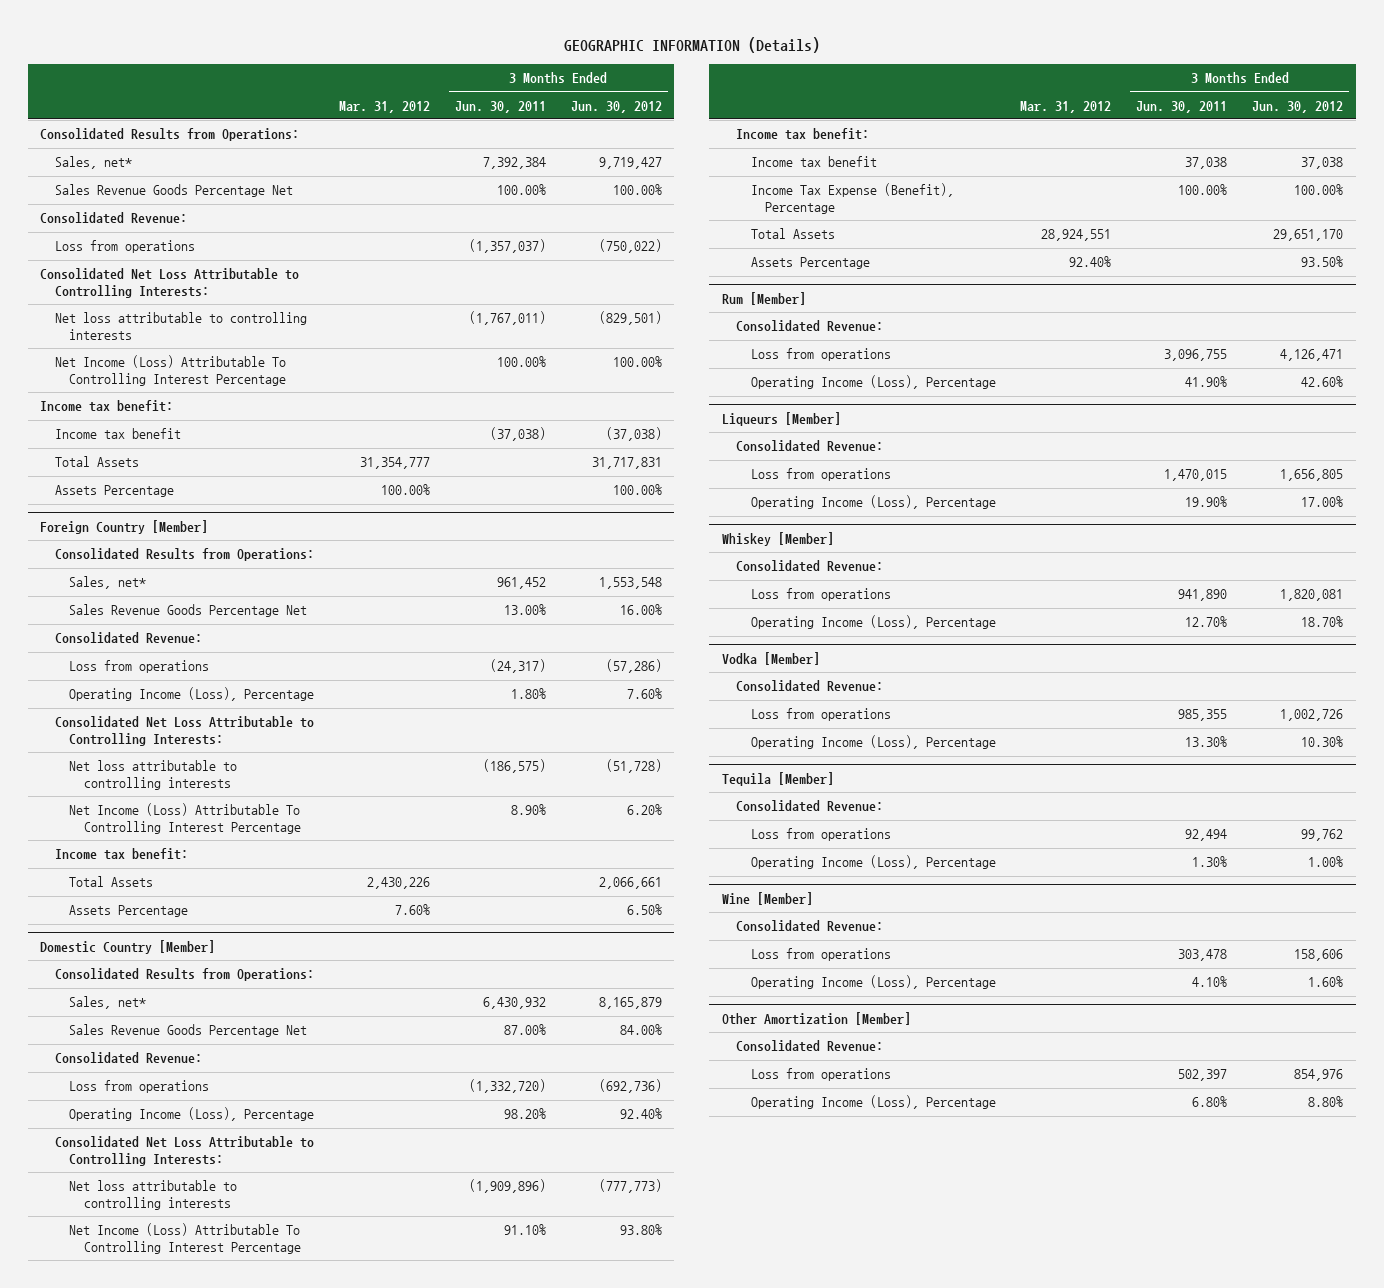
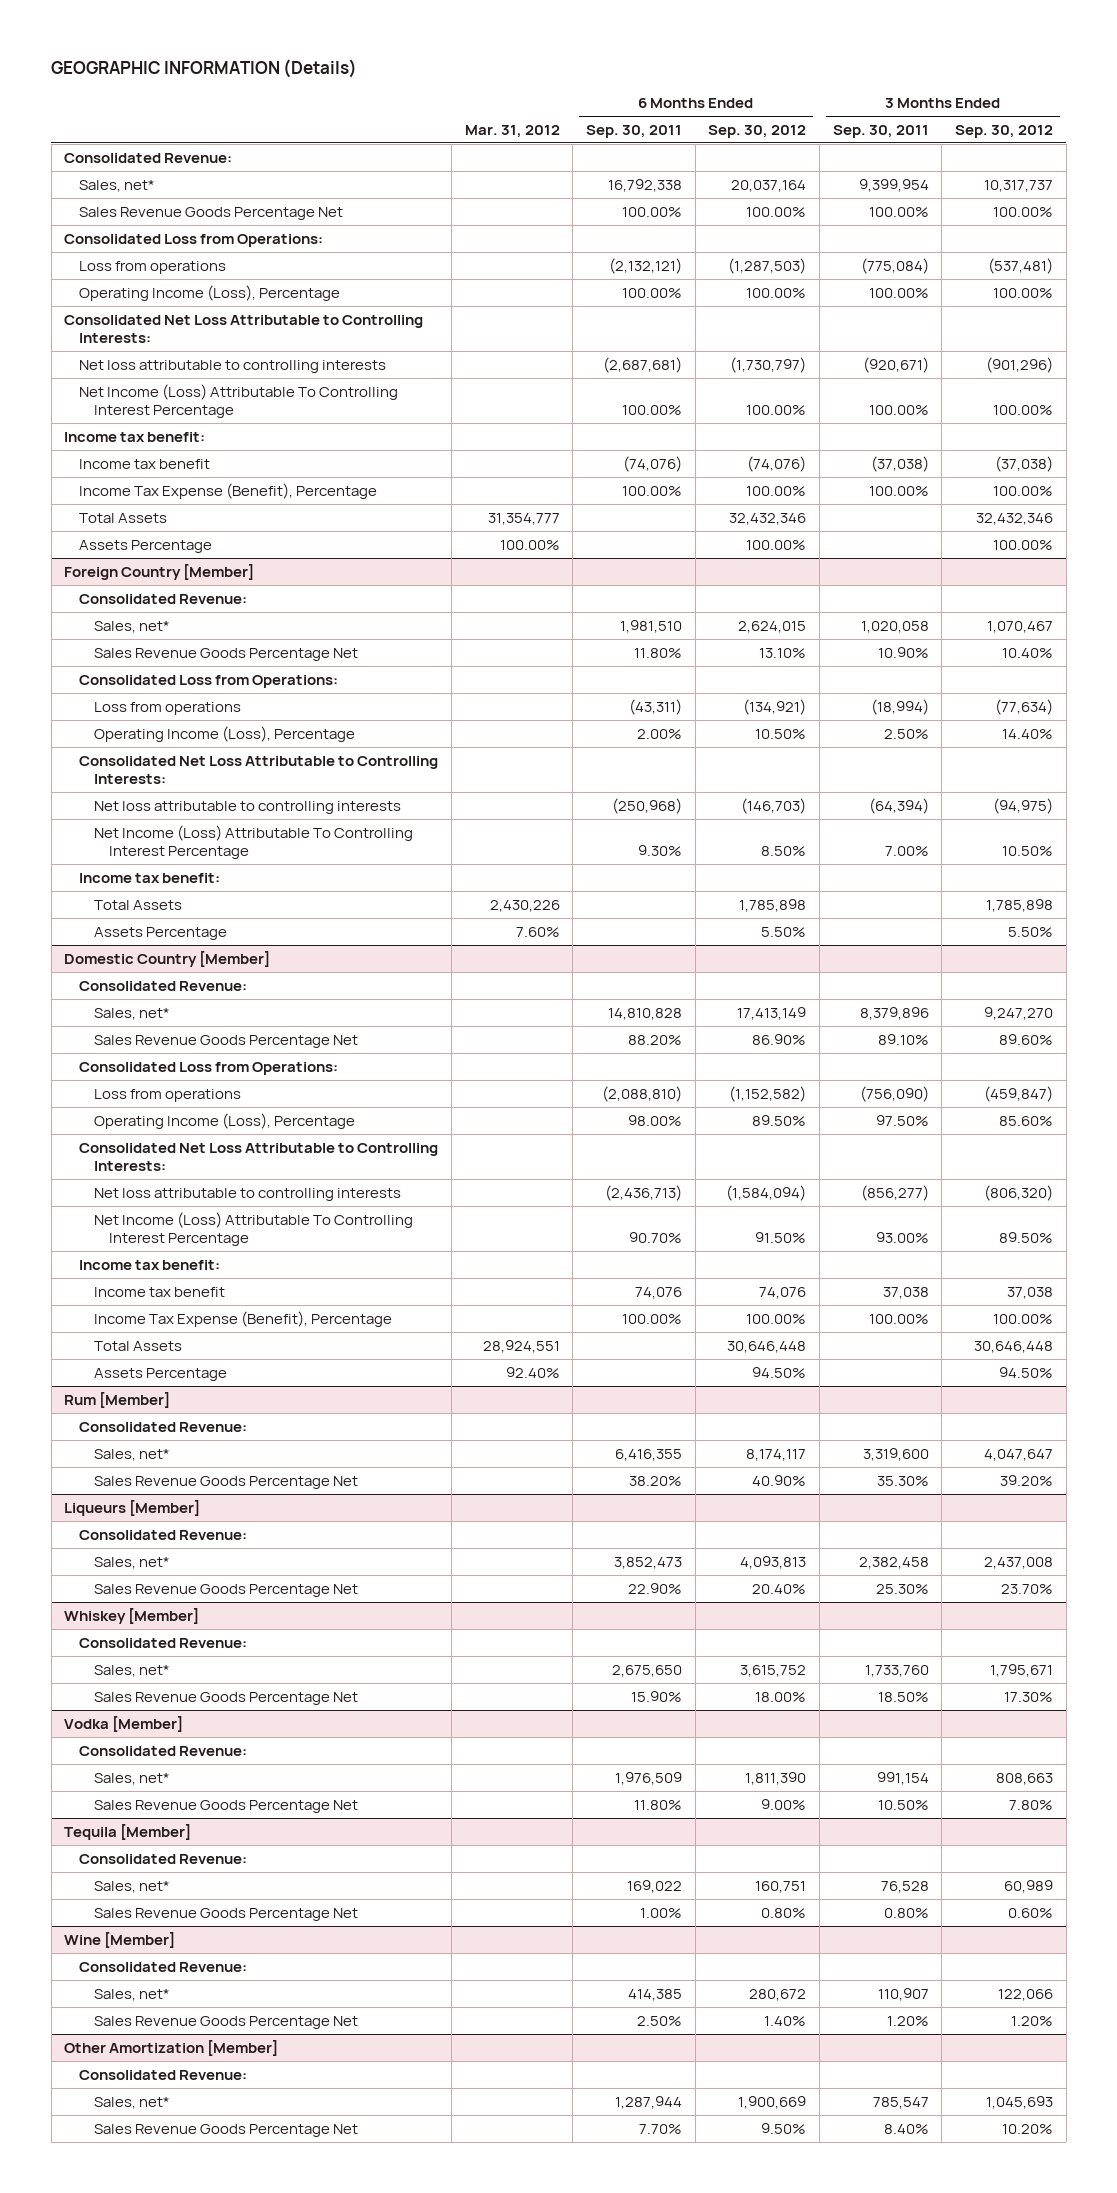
- | Mar. 31, 2012 | 3 Months Ended Jun. 30, 2011 | 3 Months Ended Jun. 30, 2012
+ | Mar. 31, 2012 | 6 Months Ended Sep. 30, 2011 | 6 Months Ended Sep. 30, 2012 | 3 Months Ended Sep. 30, 2011 | 3 Months Ended Sep. 30, 2012
- Consolidated Results from Operations:
moved up: Consolidated Revenue:
+ Consolidated Loss from Operations:
+ Operating Income (Loss), Percentage | | 100.00% | 100.00% | 100.00% | 100.00%
+ Income Tax Expense (Benefit), Percentage | | 100.00% | 100.00% | 100.00% | 100.00%
@ Foreign Country [Member]
- Consolidated Results from Operations:
moved up: Consolidated Revenue:
+ Consolidated Loss from Operations:
@ Domestic Country [Member]
- Consolidated Results from Operations:
moved up: Consolidated Revenue:
+ Consolidated Loss from Operations:
@ Rum [Member]
- Loss from operations | | 3,096,755 | 4,126,471
- Operating Income (Loss), Percentage | | 41.90% | 42.60%
+ Sales, net* | | 6,416,355 | 8,174,117 | 3,319,600 | 4,047,647
+ Sales Revenue Goods Percentage Net | | 38.20% | 40.90% | 35.30% | 39.20%
@ Liqueurs [Member]
- Loss from operations | | 1,470,015 | 1,656,805
- Operating Income (Loss), Percentage | | 19.90% | 17.00%
+ Sales, net* | | 3,852,473 | 4,093,813 | 2,382,458 | 2,437,008
+ Sales Revenue Goods Percentage Net | | 22.90% | 20.40% | 25.30% | 23.70%
@ Whiskey [Member]
- Loss from operations | | 941,890 | 1,820,081
- Operating Income (Loss), Percentage | | 12.70% | 18.70%
+ Sales, net* | | 2,675,650 | 3,615,752 | 1,733,760 | 1,795,671
+ Sales Revenue Goods Percentage Net | | 15.90% | 18.00% | 18.50% | 17.30%
@ Vodka [Member]
- Loss from operations | | 985,355 | 1,002,726
- Operating Income (Loss), Percentage | | 13.30% | 10.30%
+ Sales, net* | | 1,976,509 | 1,811,390 | 991,154 | 808,663
+ Sales Revenue Goods Percentage Net | | 11.80% | 9.00% | 10.50% | 7.80%
@ Tequila [Member]
- Loss from operations | | 92,494 | 99,762
- Operating Income (Loss), Percentage | | 1.30% | 1.00%
+ Sales, net* | | 169,022 | 160,751 | 76,528 | 60,989
+ Sales Revenue Goods Percentage Net | | 1.00% | 0.80% | 0.80% | 0.60%
@ Wine [Member]
- Loss from operations | | 303,478 | 158,606
- Operating Income (Loss), Percentage | | 4.10% | 1.60%
+ Sales, net* | | 414,385 | 280,672 | 110,907 | 122,066
+ Sales Revenue Goods Percentage Net | | 2.50% | 1.40% | 1.20% | 1.20%
@ Other Amortization [Member]
- Loss from operations | | 502,397 | 854,976
- Operating Income (Loss), Percentage | | 6.80% | 8.80%
+ Sales, net* | | 1,287,944 | 1,900,669 | 785,547 | 1,045,693
+ Sales Revenue Goods Percentage Net | | 7.70% | 9.50% | 8.40% | 10.20%

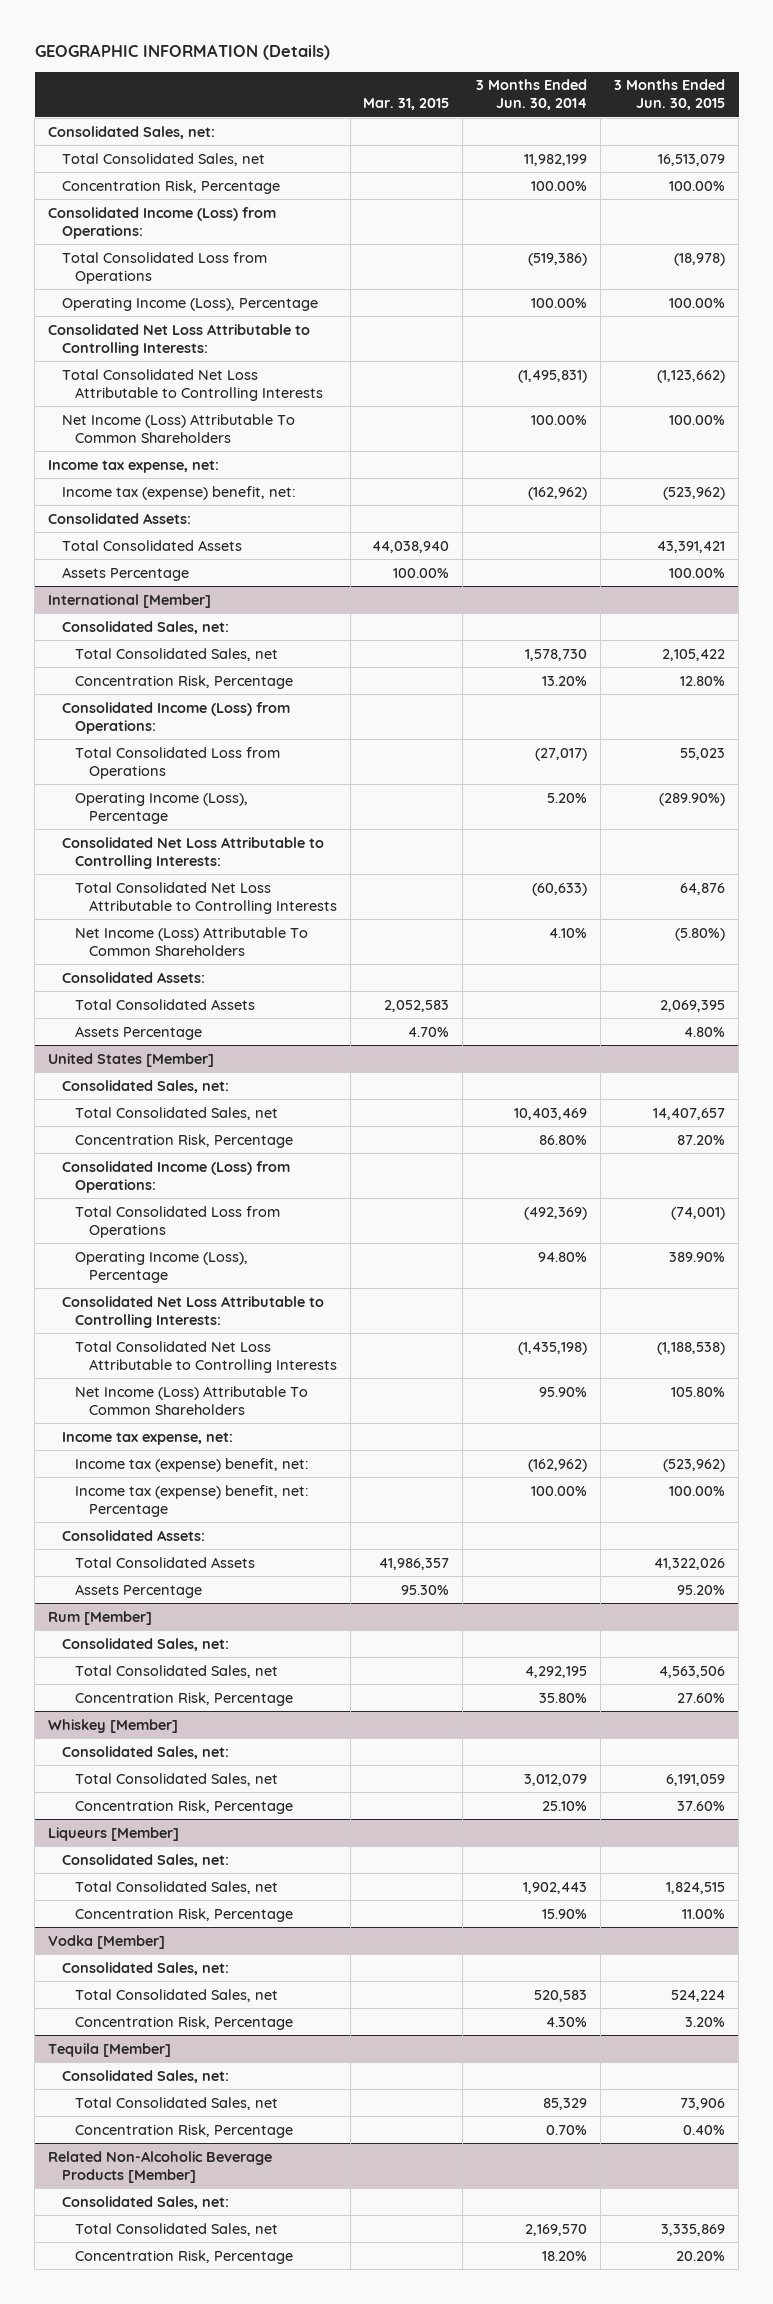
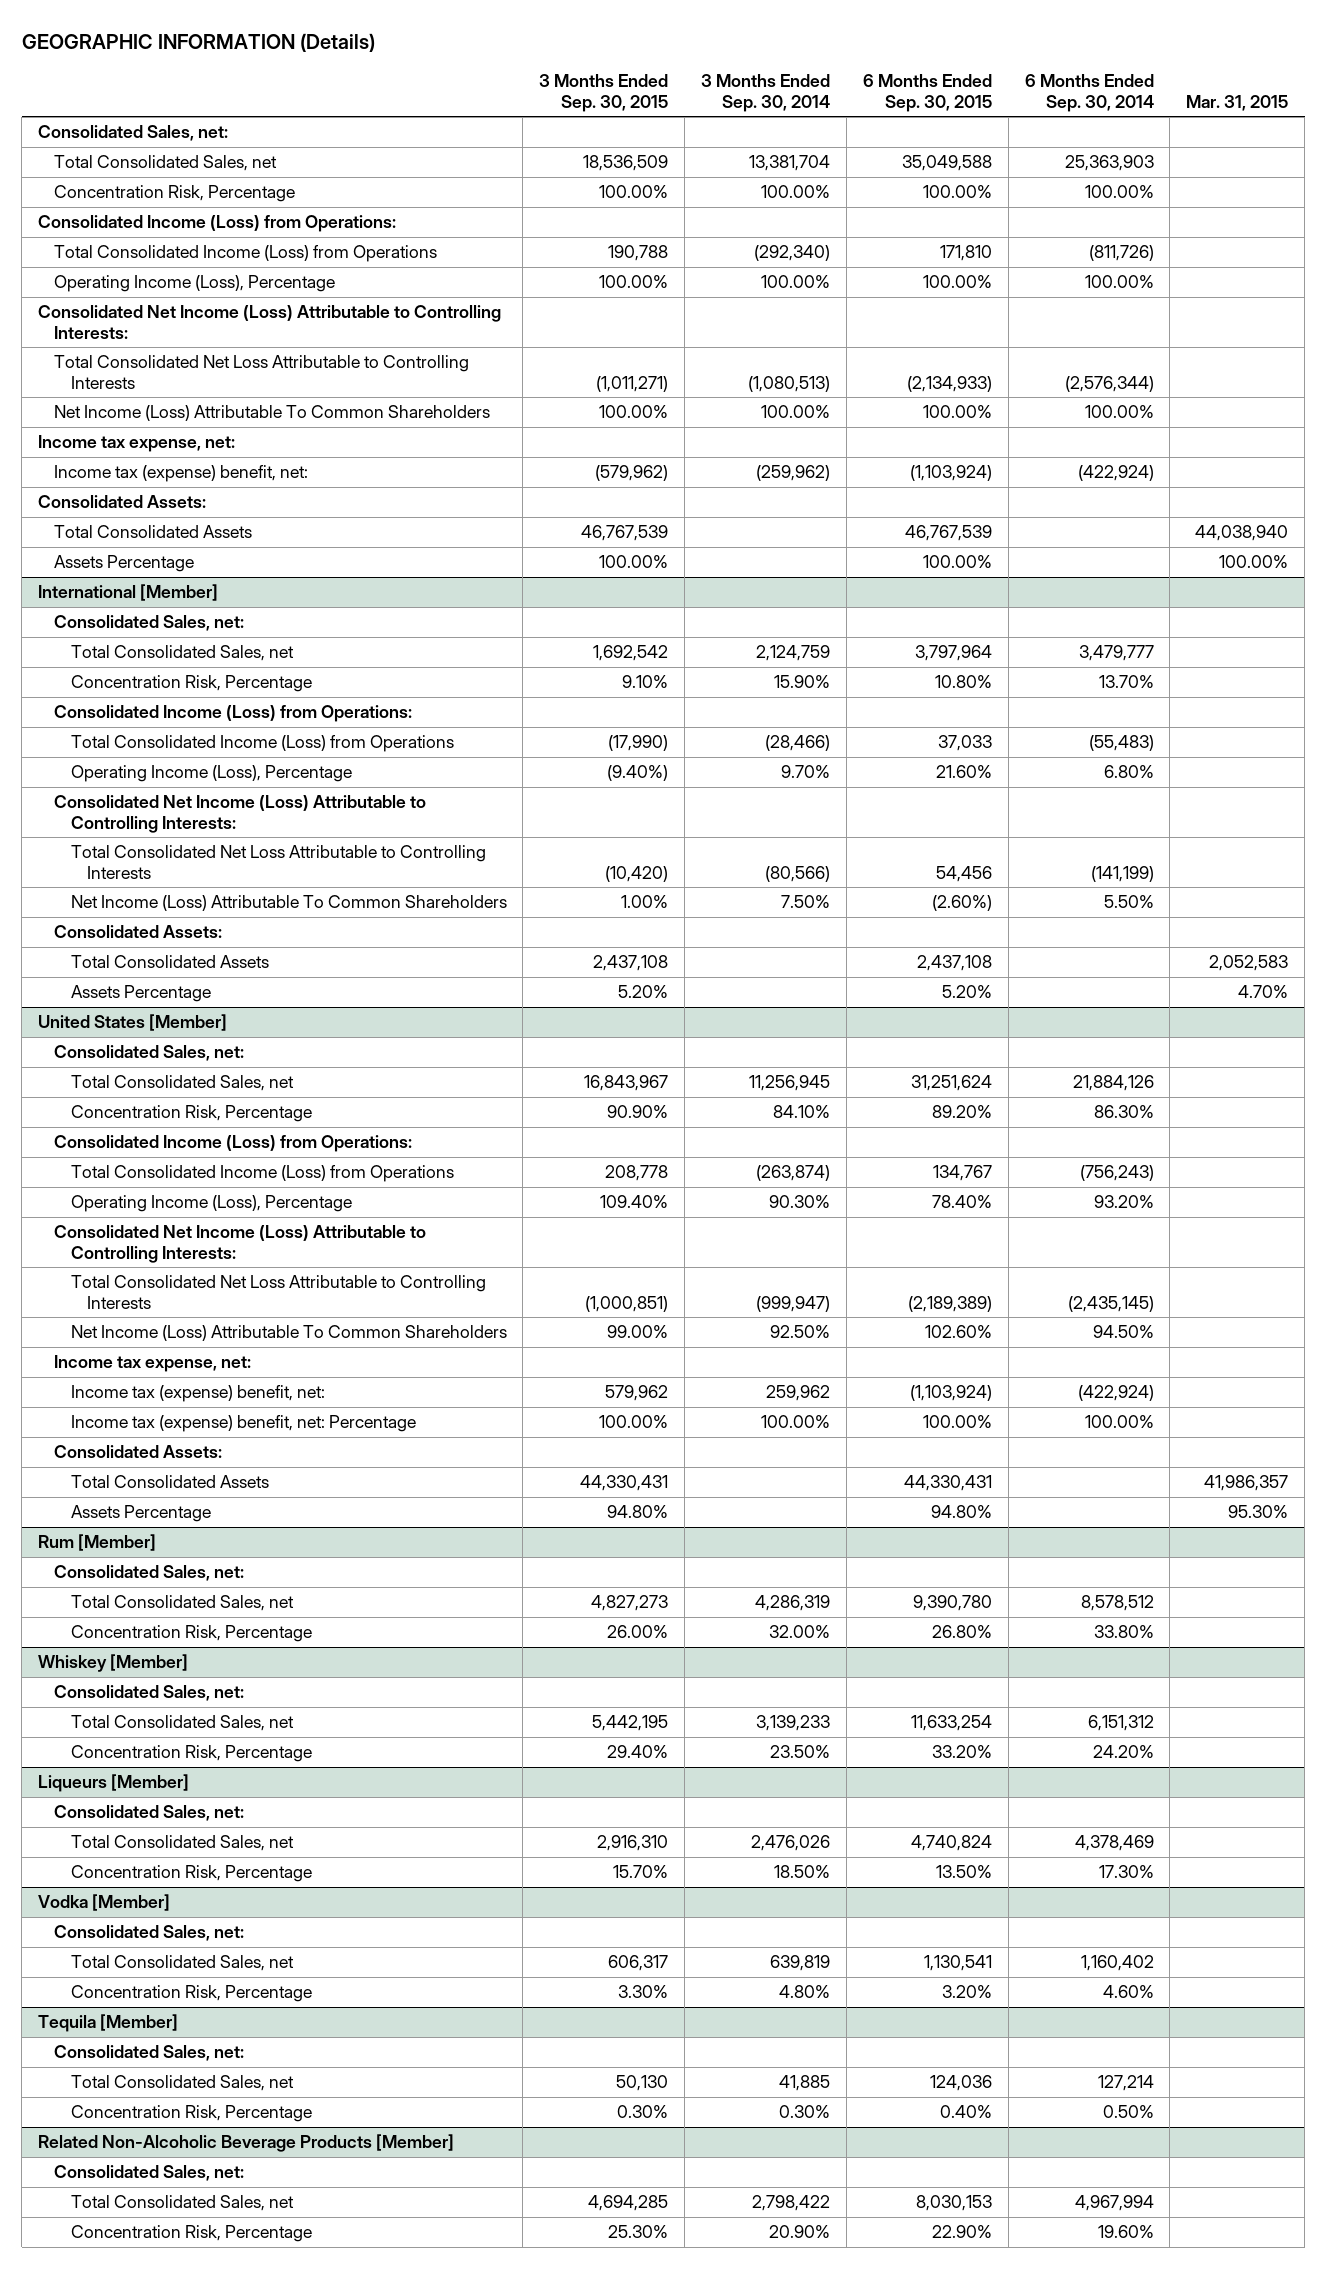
- | Mar. 31, 2015 | 3 Months Ended Jun. 30, 2014 | 3 Months Ended Jun. 30, 2015
+ | 3 Months Ended Sep. 30, 2015 | 3 Months Ended Sep. 30, 2014 | 6 Months Ended Sep. 30, 2015 | 6 Months Ended Sep. 30, 2014 | Mar. 31, 2015
- Total Consolidated Loss from Operations | | (519,386) | (18,978)
+ Total Consolidated Income (Loss) from Operations | 190,788 | (292,340) | 171,810 | (811,726) |
- Consolidated Net Loss Attributable to Controlling Interests:
+ Consolidated Net Income (Loss) Attributable to Controlling Interests:
@ International [Member]
- Total Consolidated Loss from Operations | | (27,017) | 55,023
+ Total Consolidated Income (Loss) from Operations | (17,990) | (28,466) | 37,033 | (55,483) |
- Consolidated Net Loss Attributable to Controlling Interests:
+ Consolidated Net Income (Loss) Attributable to Controlling Interests:
@ United States [Member]
- Total Consolidated Loss from Operations | | (492,369) | (74,001)
+ Total Consolidated Income (Loss) from Operations | 208,778 | (263,874) | 134,767 | (756,243) |
- Consolidated Net Loss Attributable to Controlling Interests:
+ Consolidated Net Income (Loss) Attributable to Controlling Interests:

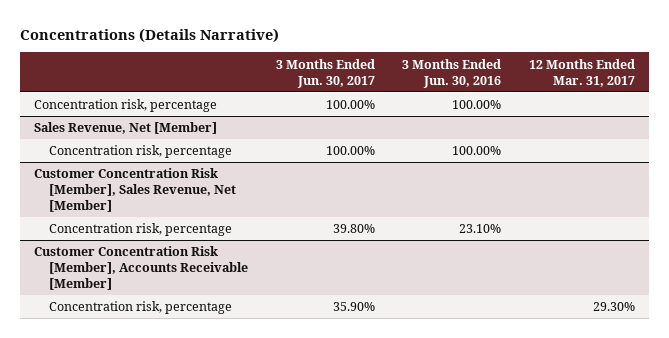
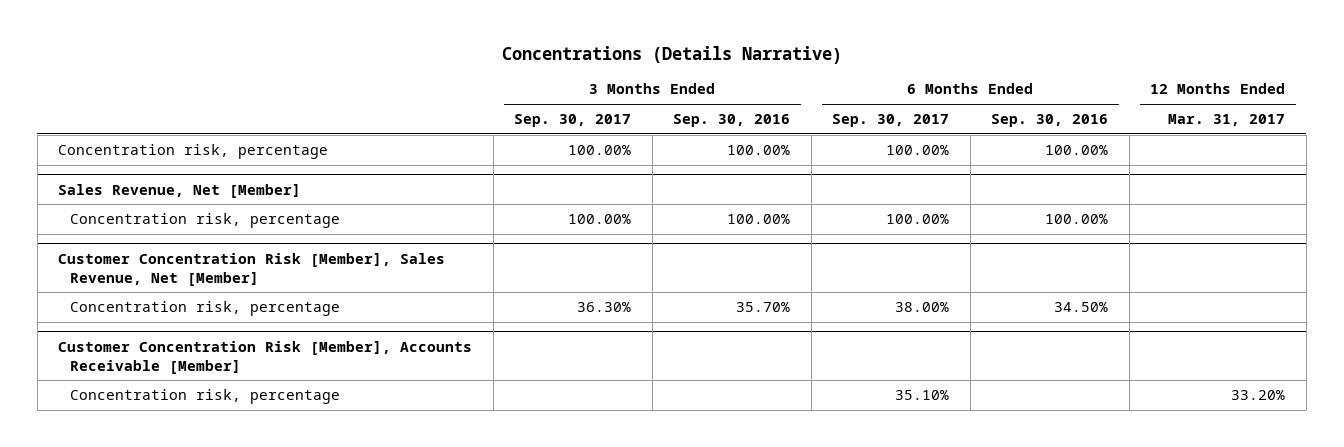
- | 3 Months Ended Jun. 30, 2017 | 3 Months Ended Jun. 30, 2016 | 12 Months Ended Mar. 31, 2017
+ | 3 Months Ended Sep. 30, 2017 | 3 Months Ended Sep. 30, 2016 | 6 Months Ended Sep. 30, 2017 | 6 Months Ended Sep. 30, 2016 | 12 Months Ended Mar. 31, 2017
@ Customer Concentration Risk [Member], Accounts Receivable [Member]
- Concentration risk, percentage | 35.90% | | 29.30%
+ Concentration risk, percentage | | | 35.10% | | 33.20%

